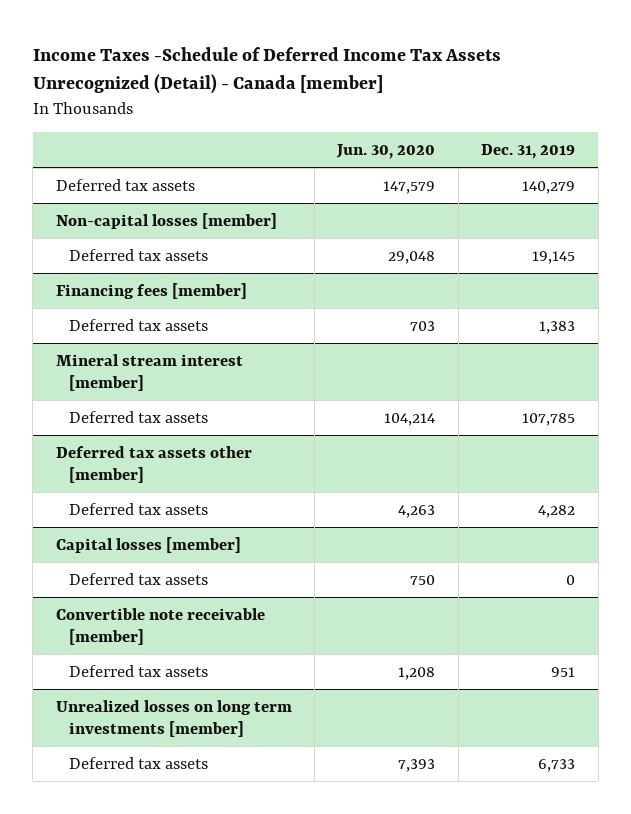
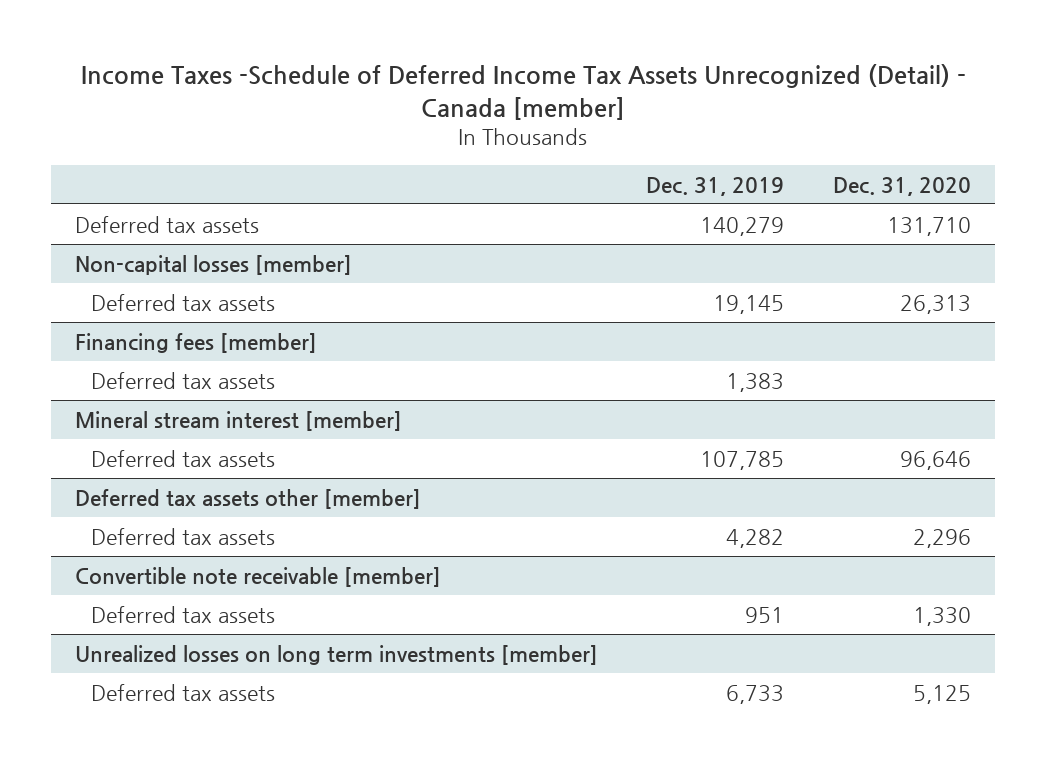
- | Jun. 30, 2020 | Dec. 31, 2019
+ | Dec. 31, 2019 | Dec. 31, 2020
- Capital losses [member]
- Deferred tax assets | 750 | 0

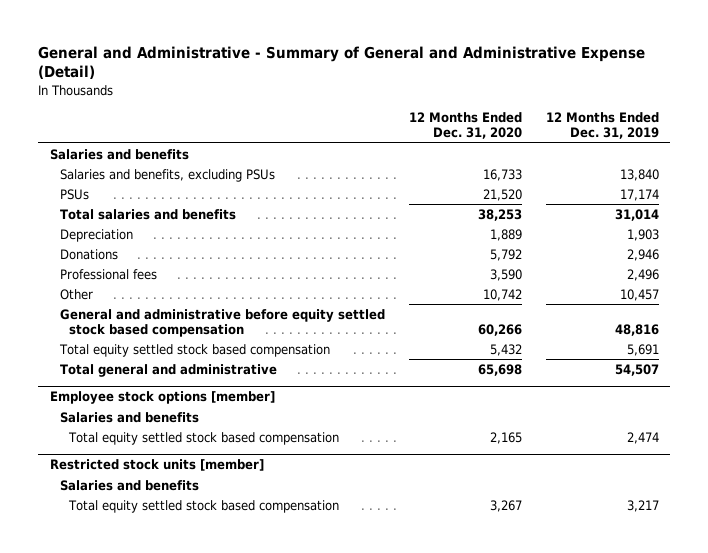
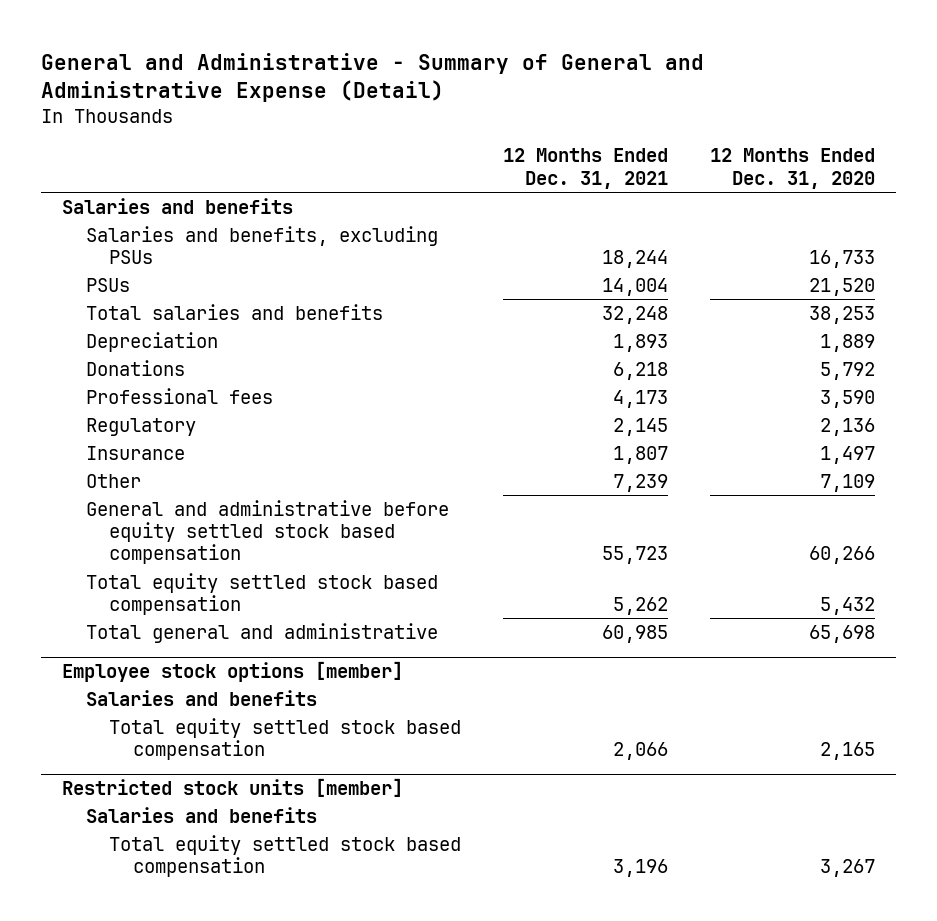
- | 12 Months Ended Dec. 31, 2020 | 12 Months Ended Dec. 31, 2019
+ | 12 Months Ended Dec. 31, 2021 | 12 Months Ended Dec. 31, 2020
- Other | 10,742 | 10,457
+ Regulatory | 2,145 | 2,136
+ Insurance | 1,807 | 1,497
+ Other | 7,239 | 7,109

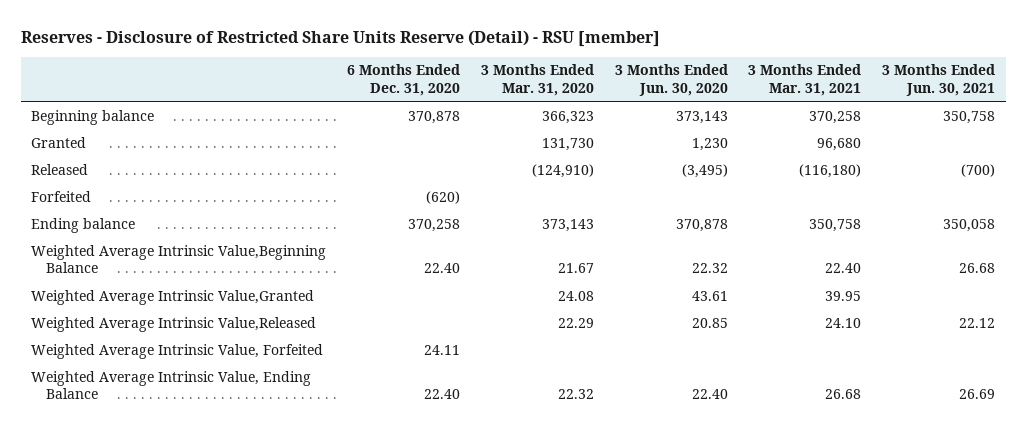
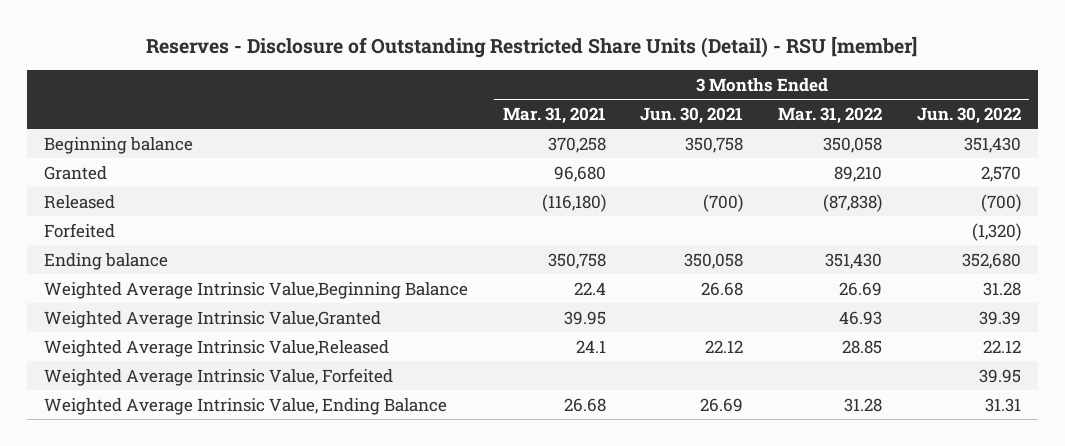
- Reserves - Disclosure of Restricted Share Units Reserve (Detail) - RSU [member]
+ Reserves - Disclosure of Outstanding Restricted Share Units (Detail) - RSU [member]
- | 6 Months Ended Dec. 31, 2020 | 3 Months Ended Mar. 31, 2020 | 3 Months Ended Jun. 30, 2020 | 3 Months Ended Mar. 31, 2021 | 3 Months Ended Jun. 30, 2021
+ | 3 Months Ended Mar. 31, 2021 | 3 Months Ended Jun. 30, 2021 | 3 Months Ended Mar. 31, 2022 | 3 Months Ended Jun. 30, 2022
- Weighted Average Intrinsic Value,Beginning Balance | 22.40 | 21.67 | 22.32 | 22.40 | 26.68
+ Weighted Average Intrinsic Value,Beginning Balance | 22.4 | 26.68 | 26.69 | 31.28
- Weighted Average Intrinsic Value,Released | | 22.29 | 20.85 | 24.10 | 22.12
+ Weighted Average Intrinsic Value,Released | 24.1 | 22.12 | 28.85 | 22.12

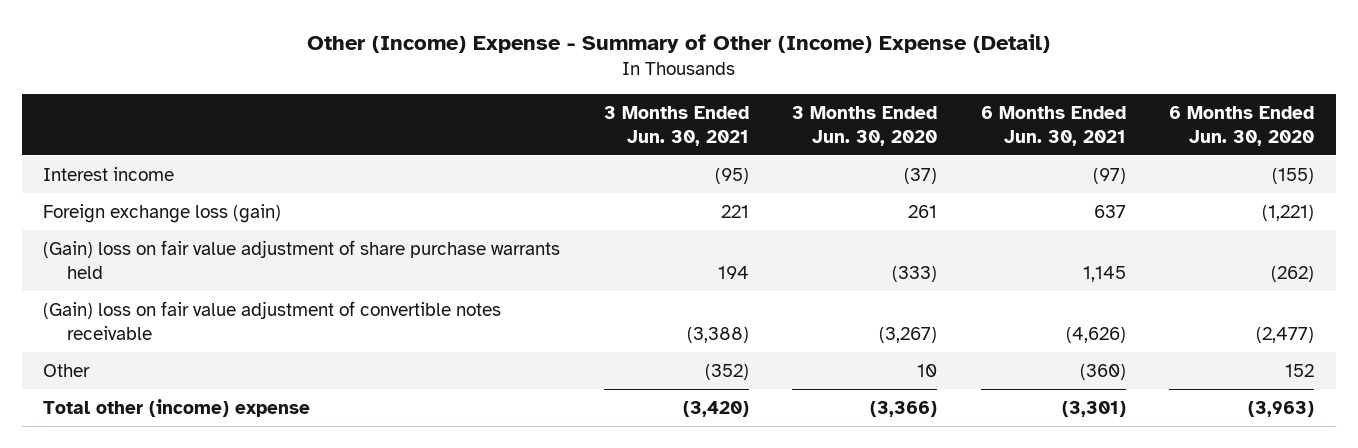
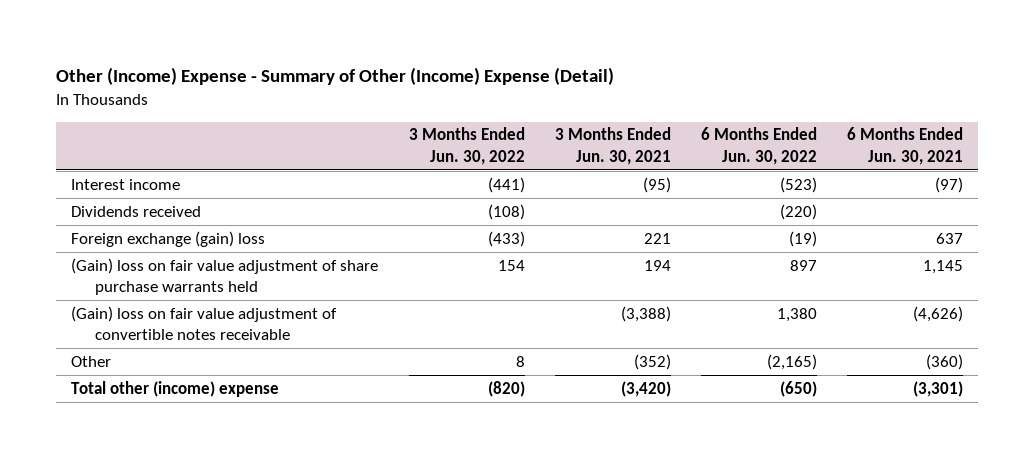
- | 3 Months Ended Jun. 30, 2021 | 3 Months Ended Jun. 30, 2020 | 6 Months Ended Jun. 30, 2021 | 6 Months Ended Jun. 30, 2020
+ | 3 Months Ended Jun. 30, 2022 | 3 Months Ended Jun. 30, 2021 | 6 Months Ended Jun. 30, 2022 | 6 Months Ended Jun. 30, 2021
- Foreign exchange loss (gain) | 221 | 261 | 637 | (1,221)
+ Dividends received | (108) | | (220) |
+ Foreign exchange (gain) loss | (433) | 221 | (19) | 637

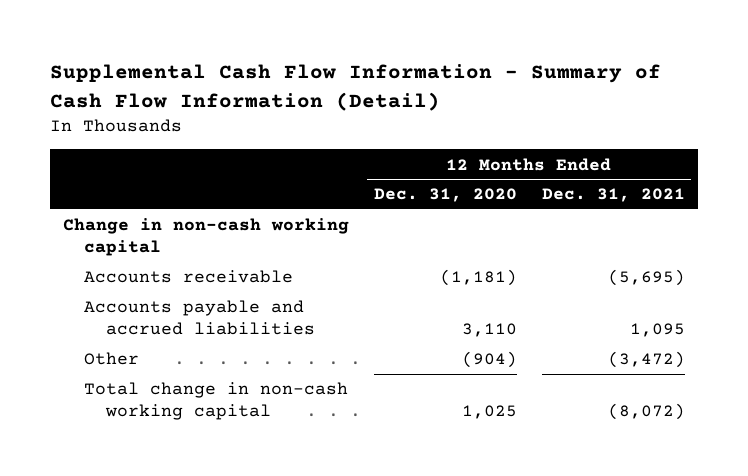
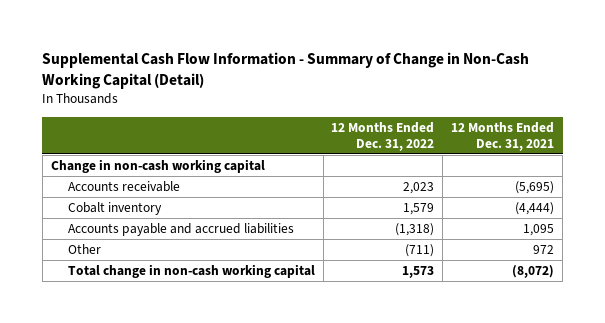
- Supplemental Cash Flow Information - Summary of Cash Flow Information (Detail)
+ Supplemental Cash Flow Information - Summary of Change in Non-Cash Working Capital (Detail)
- | 12 Months Ended Dec. 31, 2020 | 12 Months Ended Dec. 31, 2021
+ | 12 Months Ended Dec. 31, 2022 | 12 Months Ended Dec. 31, 2021
+ Cobalt inventory | 1,579 | (4,444)
- Other | (904) | (3,472)
+ Other | (711) | 972

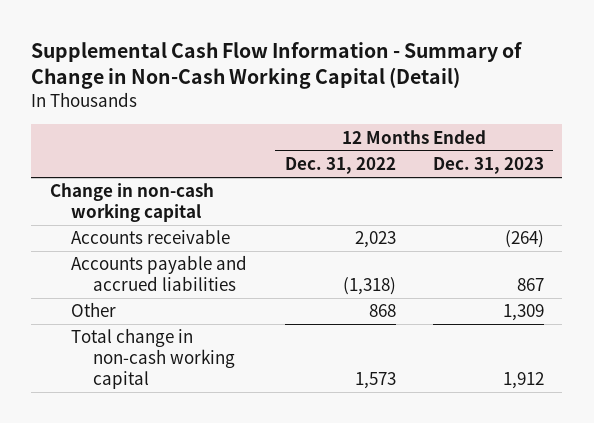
- | 12 Months Ended Dec. 31, 2022 | 12 Months Ended Dec. 31, 2021
+ | 12 Months Ended Dec. 31, 2022 | 12 Months Ended Dec. 31, 2023
- Cobalt inventory | 1,579 | (4,444)
- Other | (711) | 972
+ Other | 868 | 1,309

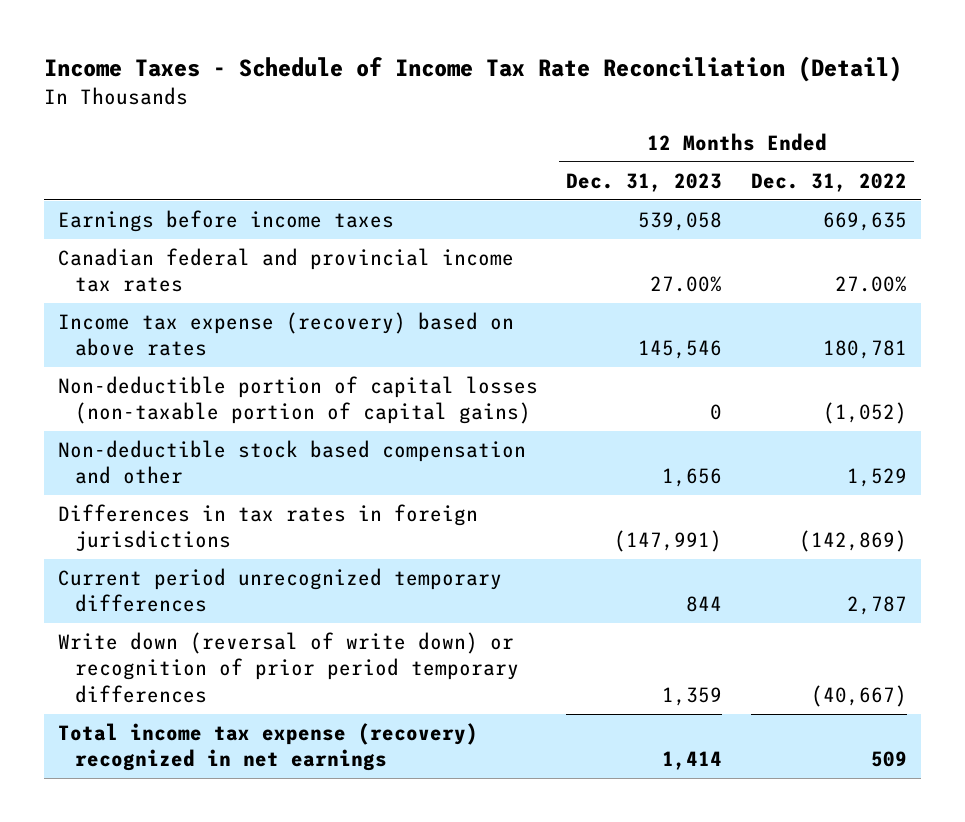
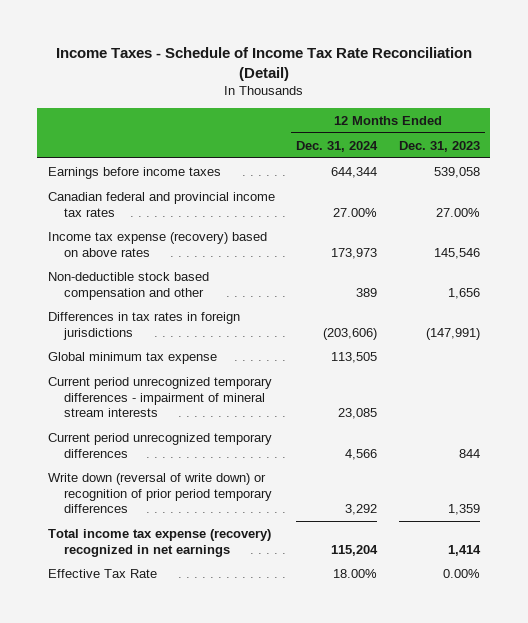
- | 12 Months Ended Dec. 31, 2023 | 12 Months Ended Dec. 31, 2022
+ | 12 Months Ended Dec. 31, 2024 | 12 Months Ended Dec. 31, 2023
- Non-deductible portion of capital losses (non-taxable portion of capital gains) | 0 | (1,052)
+ Global minimum tax expense | 113,505 |
+ Current period unrecognized temporary differences - impairment of mineral stream interests | 23,085 |
+ Effective Tax Rate | 18.00% | 0.00%

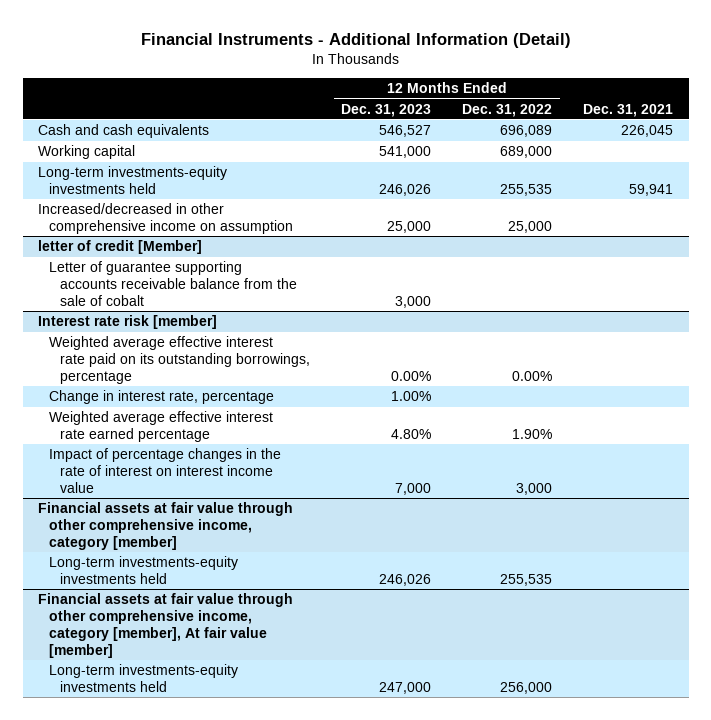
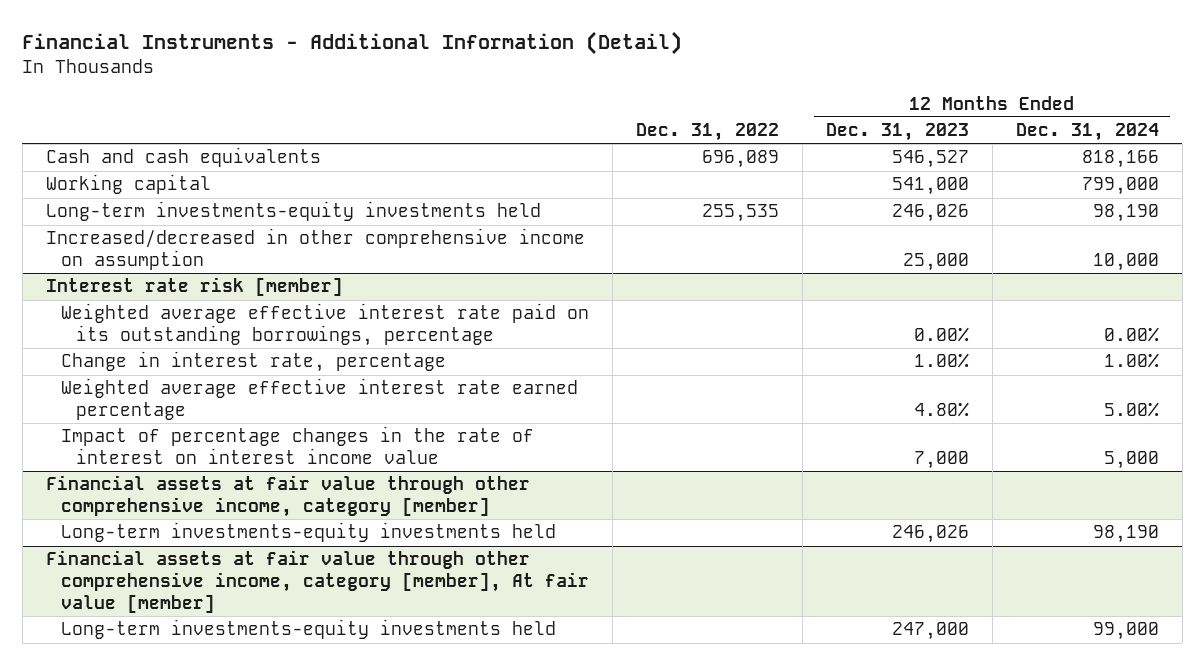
- | 12 Months Ended Dec. 31, 2023 | 12 Months Ended Dec. 31, 2022 | Dec. 31, 2021
+ | Dec. 31, 2022 | 12 Months Ended Dec. 31, 2023 | 12 Months Ended Dec. 31, 2024
- letter of credit [Member]
- Letter of guarantee supporting accounts receivable balance from the sale of cobalt | 3,000 | |

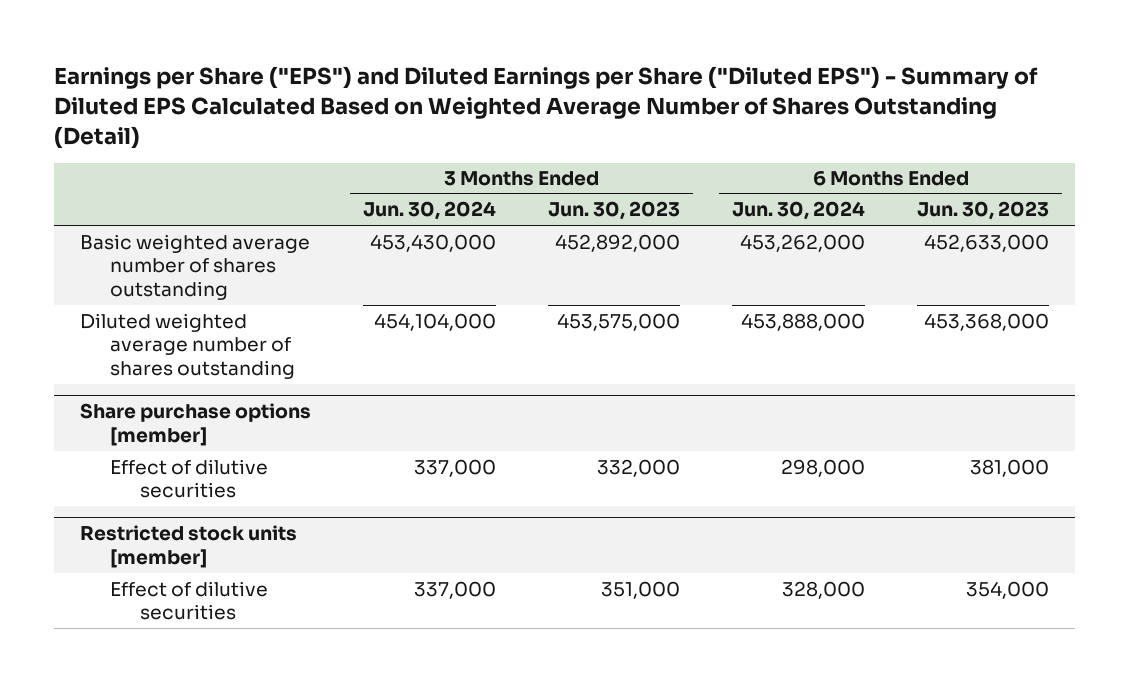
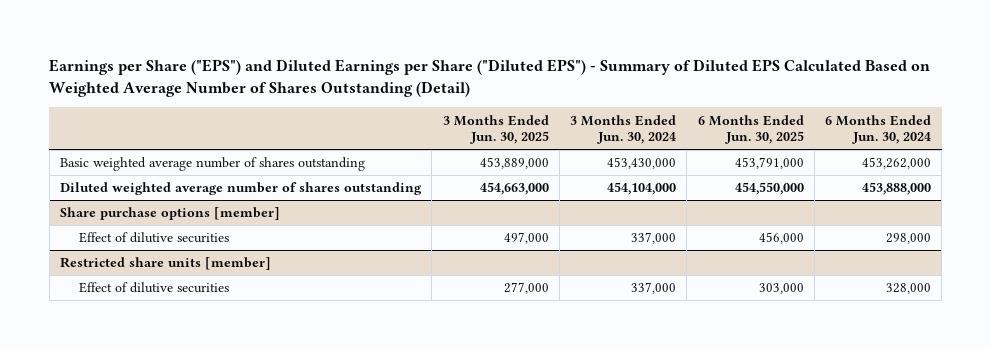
- | 3 Months Ended Jun. 30, 2024 | 3 Months Ended Jun. 30, 2023 | 6 Months Ended Jun. 30, 2024 | 6 Months Ended Jun. 30, 2023
+ | 3 Months Ended Jun. 30, 2025 | 3 Months Ended Jun. 30, 2024 | 6 Months Ended Jun. 30, 2025 | 6 Months Ended Jun. 30, 2024
- Restricted stock units [member]
+ Restricted share units [member]

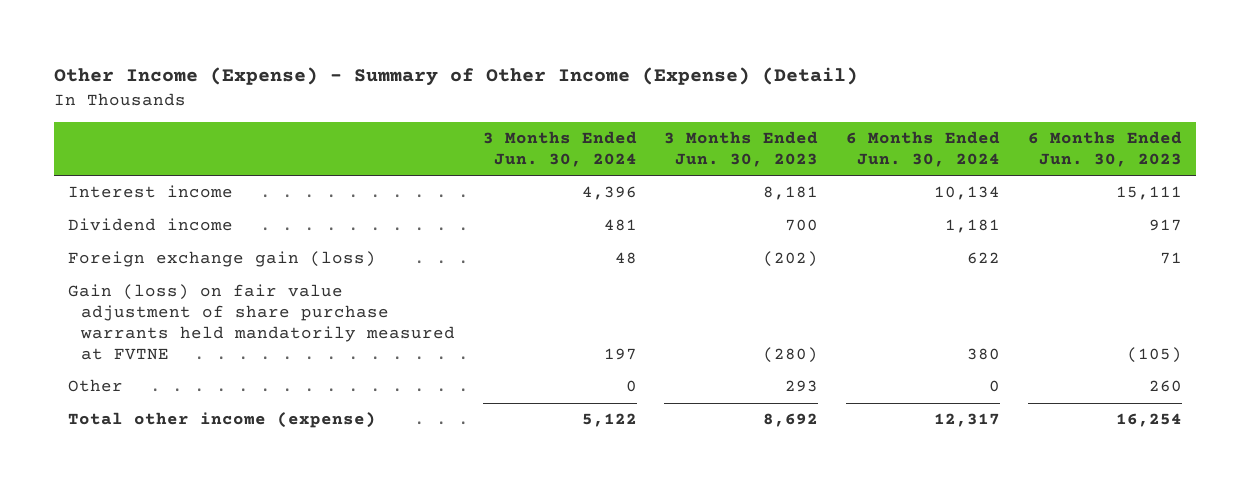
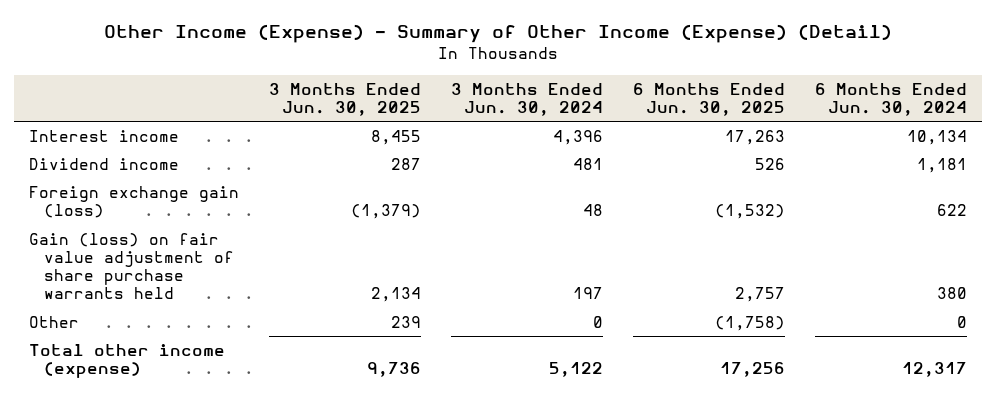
- | 3 Months Ended Jun. 30, 2024 | 3 Months Ended Jun. 30, 2023 | 6 Months Ended Jun. 30, 2024 | 6 Months Ended Jun. 30, 2023
+ | 3 Months Ended Jun. 30, 2025 | 3 Months Ended Jun. 30, 2024 | 6 Months Ended Jun. 30, 2025 | 6 Months Ended Jun. 30, 2024
- Gain (loss) on fair value adjustment of share purchase warrants held mandatorily measured at FVTNE | 197 | (280) | 380 | (105)
+ Gain (loss) on fair value adjustment of share purchase warrants held | 2,134 | 197 | 2,757 | 380

